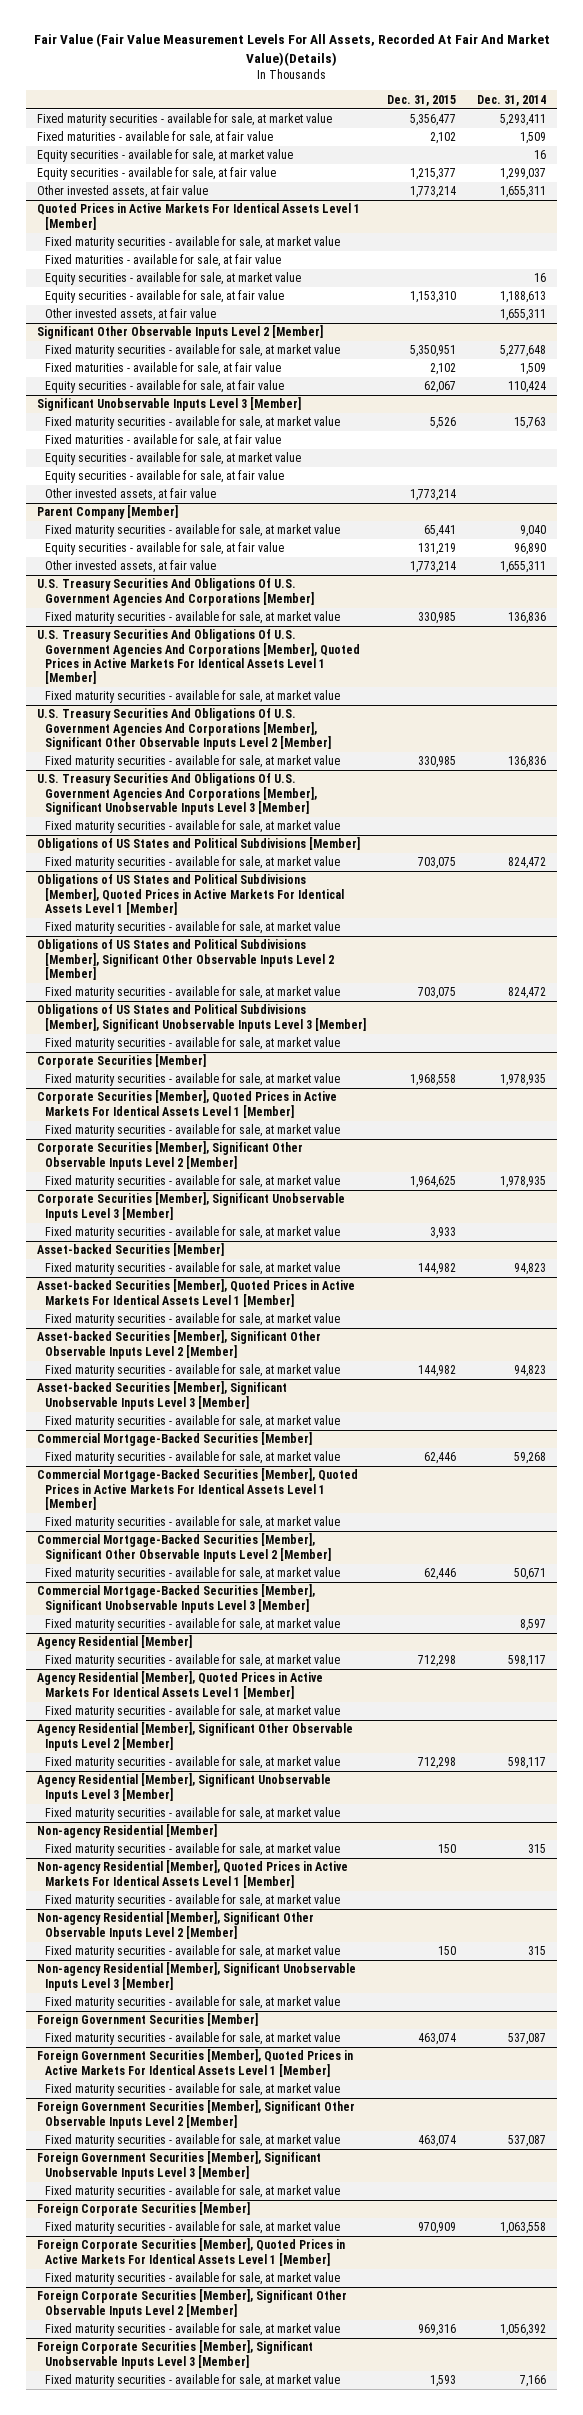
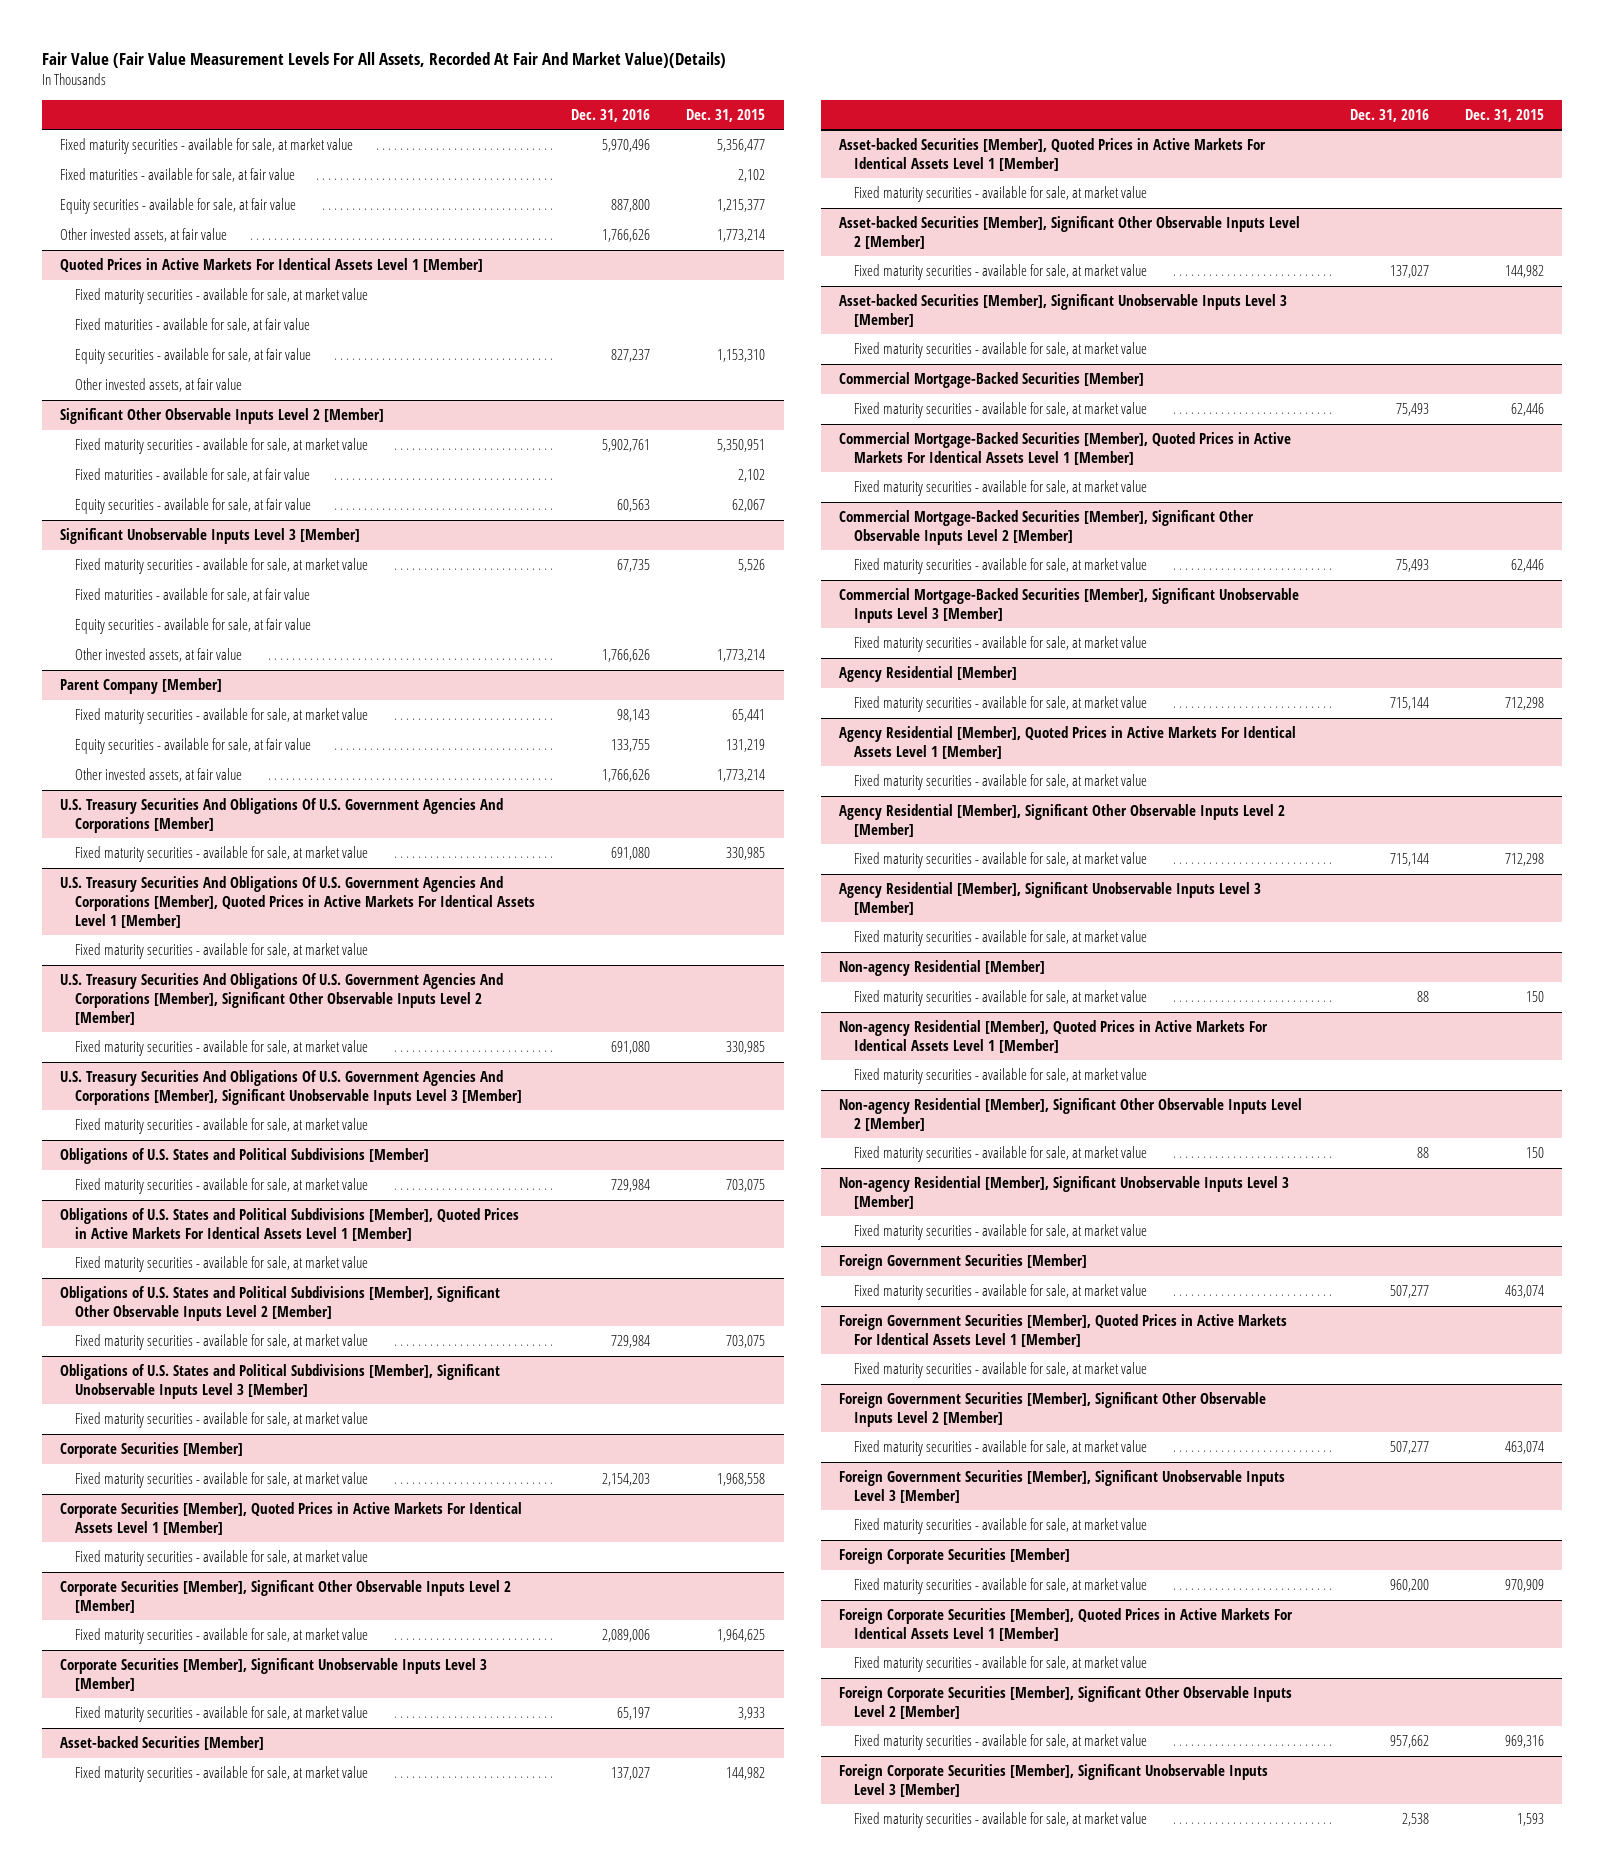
- | Dec. 31, 2015 | Dec. 31, 2014
+ | Dec. 31, 2016 | Dec. 31, 2015
- Equity securities - available for sale, at market value | | 16
@ Quoted Prices in Active Markets For Identical Assets Level 1 [Member]
- Equity securities - available for sale, at market value | | 16
@ Significant Unobservable Inputs Level 3 [Member]
- Equity securities - available for sale, at market value
- Obligations of US States and Political Subdivisions [Member]
+ Obligations of U.S. States and Political Subdivisions [Member]
- Obligations of US States and Political Subdivisions [Member], Quoted Prices in Active Markets For Identical Assets Level 1 [Member]
+ Obligations of U.S. States and Political Subdivisions [Member], Quoted Prices in Active Markets For Identical Assets Level 1 [Member]
- Obligations of US States and Political Subdivisions [Member], Significant Other Observable Inputs Level 2 [Member]
+ Obligations of U.S. States and Political Subdivisions [Member], Significant Other Observable Inputs Level 2 [Member]
- Obligations of US States and Political Subdivisions [Member], Significant Unobservable Inputs Level 3 [Member]
+ Obligations of U.S. States and Political Subdivisions [Member], Significant Unobservable Inputs Level 3 [Member]

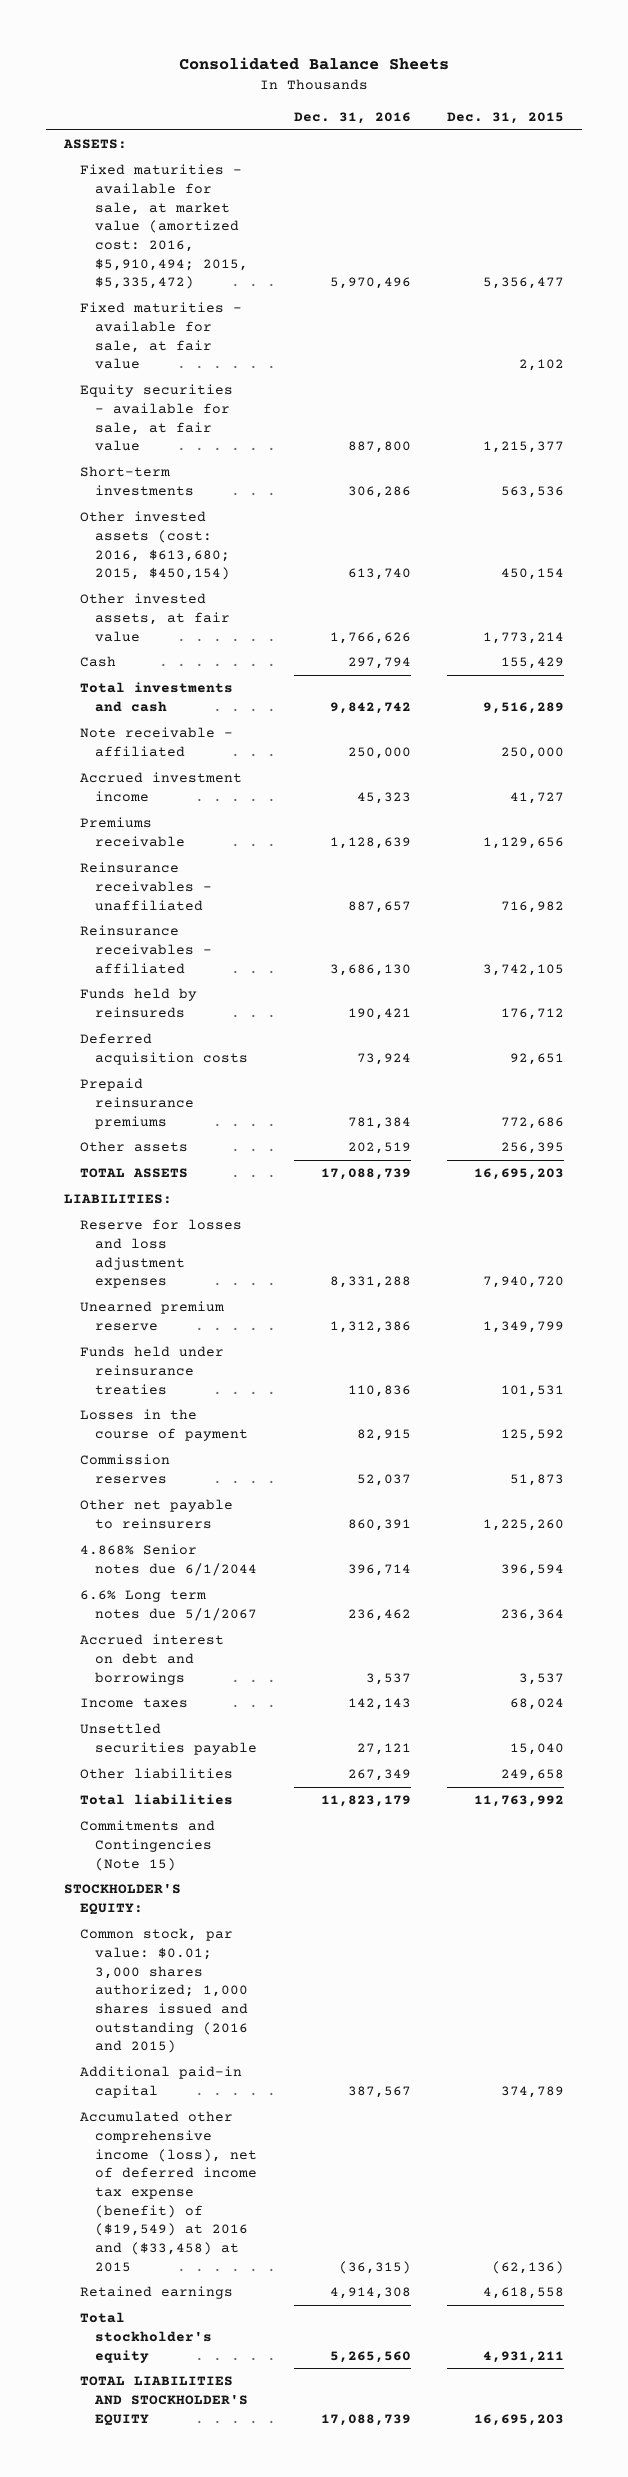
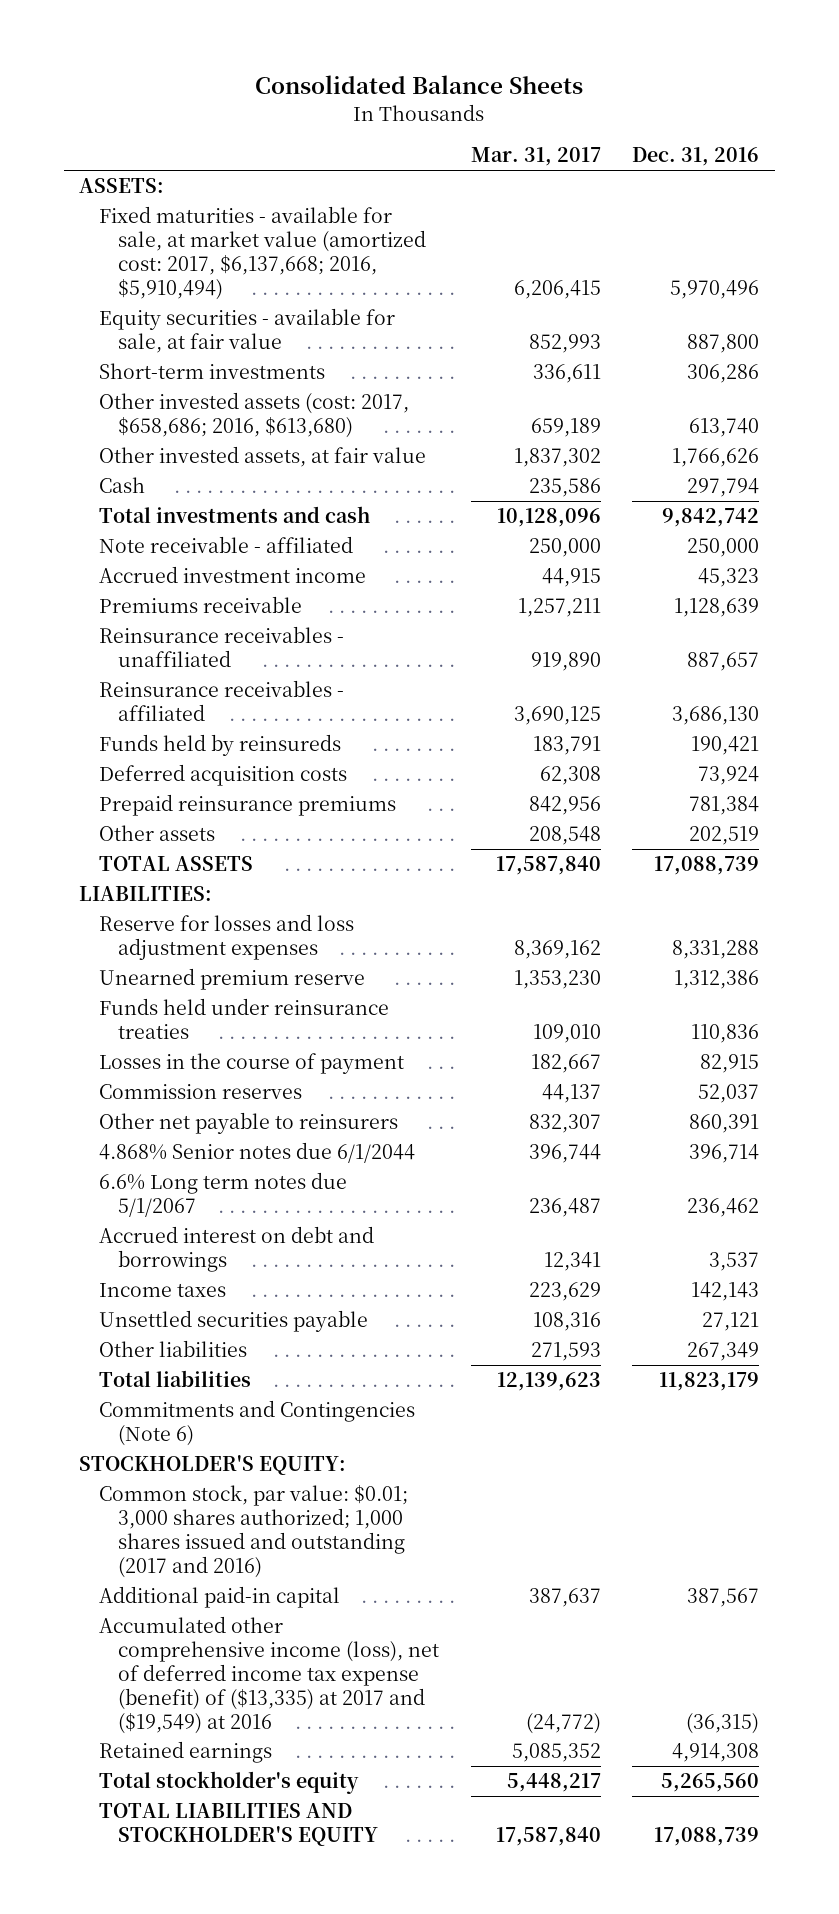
- | Dec. 31, 2016 | Dec. 31, 2015
+ | Mar. 31, 2017 | Dec. 31, 2016
- Fixed maturities - available for sale, at market value (amortized cost: 2016, $5,910,494; 2015, $5,335,472) | 5,970,496 | 5,356,477
- Fixed maturities - available for sale, at fair value | | 2,102
+ Fixed maturities - available for sale, at market value (amortized cost: 2017, $6,137,668; 2016, $5,910,494) | 6,206,415 | 5,970,496
- Other invested assets (cost: 2016, $613,680; 2015, $450,154) | 613,740 | 450,154
+ Other invested assets (cost: 2017, $658,686; 2016, $613,680) | 659,189 | 613,740
- Commitments and Contingencies (Note 15)
+ Commitments and Contingencies (Note 6)
- Common stock, par value: $0.01; 3,000 shares authorized; 1,000 shares issued and outstanding (2016 and 2015)
+ Common stock, par value: $0.01; 3,000 shares authorized; 1,000 shares issued and outstanding (2017 and 2016)
- Accumulated other comprehensive income (loss), net of deferred income tax expense (benefit) of ($19,549) at 2016 and ($33,458) at 2015 | (36,315) | (62,136)
+ Accumulated other comprehensive income (loss), net of deferred income tax expense (benefit) of ($13,335) at 2017 and ($19,549) at 2016 | (24,772) | (36,315)

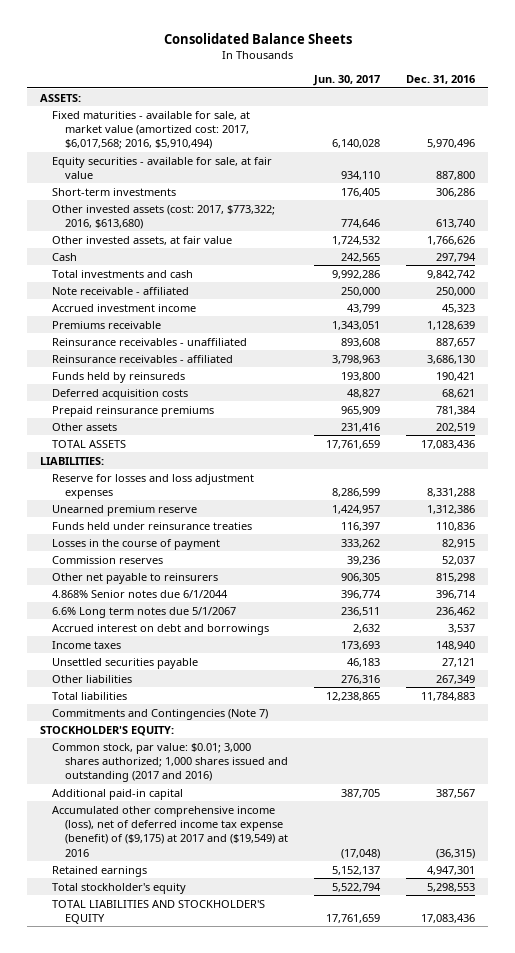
- | Mar. 31, 2017 | Dec. 31, 2016
+ | Jun. 30, 2017 | Dec. 31, 2016
- Fixed maturities - available for sale, at market value (amortized cost: 2017, $6,137,668; 2016, $5,910,494) | 6,206,415 | 5,970,496
+ Fixed maturities - available for sale, at market value (amortized cost: 2017, $6,017,568; 2016, $5,910,494) | 6,140,028 | 5,970,496
- Other invested assets (cost: 2017, $658,686; 2016, $613,680) | 659,189 | 613,740
+ Other invested assets (cost: 2017, $773,322; 2016, $613,680) | 774,646 | 613,740
- Deferred acquisition costs | 62,308 | 73,924
+ Deferred acquisition costs | 48,827 | 68,621
- TOTAL ASSETS | 17,587,840 | 17,088,739
+ TOTAL ASSETS | 17,761,659 | 17,083,436
- Other net payable to reinsurers | 832,307 | 860,391
+ Other net payable to reinsurers | 906,305 | 815,298
- Income taxes | 223,629 | 142,143
+ Income taxes | 173,693 | 148,940
- Total liabilities | 12,139,623 | 11,823,179
- Commitments and Contingencies (Note 6)
+ Total liabilities | 12,238,865 | 11,784,883
+ Commitments and Contingencies (Note 7)
- Accumulated other comprehensive income (loss), net of deferred income tax expense (benefit) of ($13,335) at 2017 and ($19,549) at 2016 | (24,772) | (36,315)
- Retained earnings | 5,085,352 | 4,914,308
- Total stockholder's equity | 5,448,217 | 5,265,560
- TOTAL LIABILITIES AND STOCKHOLDER'S EQUITY | 17,587,840 | 17,088,739
+ Accumulated other comprehensive income (loss), net of deferred income tax expense (benefit) of ($9,175) at 2017 and ($19,549) at 2016 | (17,048) | (36,315)
+ Retained earnings | 5,152,137 | 4,947,301
+ Total stockholder's equity | 5,522,794 | 5,298,553
+ TOTAL LIABILITIES AND STOCKHOLDER'S EQUITY | 17,761,659 | 17,083,436

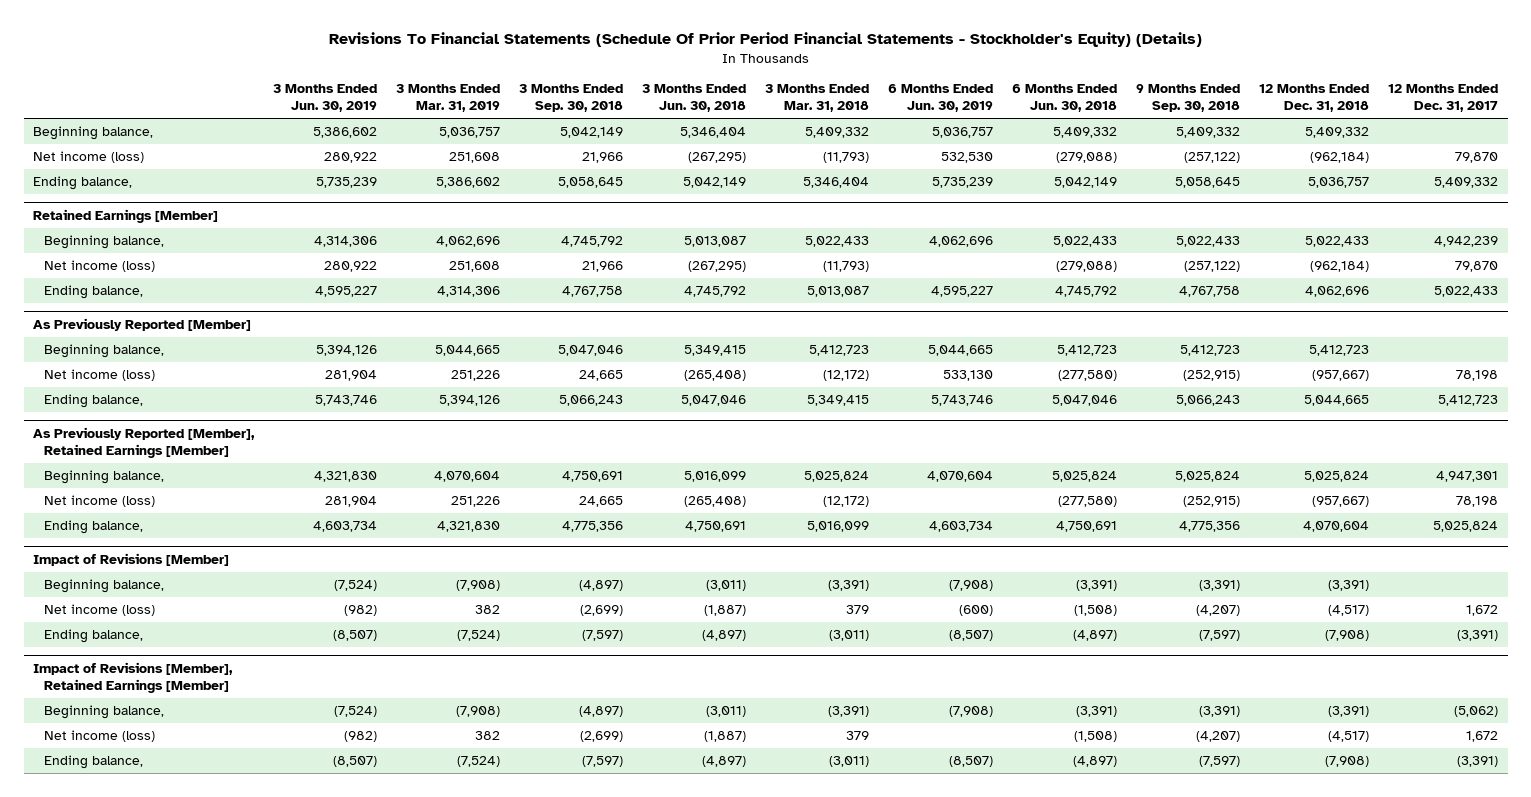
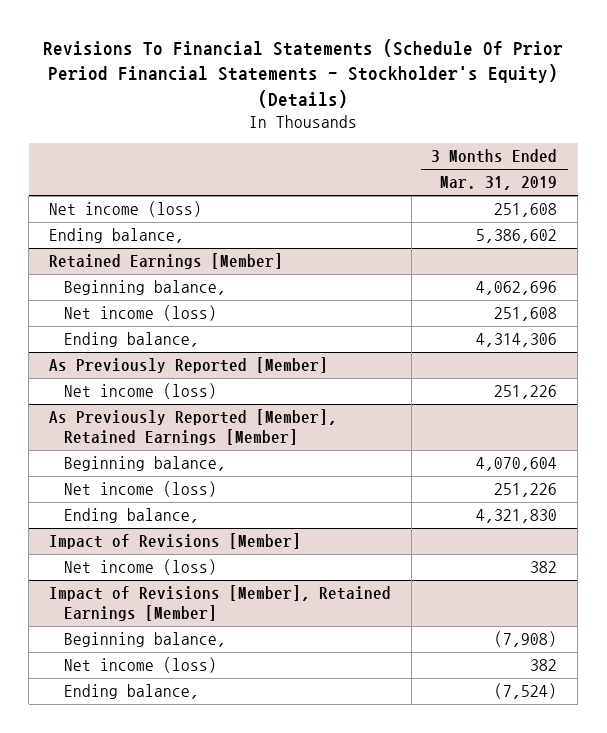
- | 3 Months Ended Jun. 30, 2019 | 3 Months Ended Mar. 31, 2019 | 3 Months Ended Sep. 30, 2018 | 3 Months Ended Jun. 30, 2018 | 3 Months Ended Mar. 31, 2018 | 6 Months Ended Jun. 30, 2019 | 6 Months Ended Jun. 30, 2018 | 9 Months Ended Sep. 30, 2018 | 12 Months Ended Dec. 31, 2018 | 12 Months Ended Dec. 31, 2017
+ | 3 Months Ended Mar. 31, 2019
- Beginning balance, | 5,386,602 | 5,036,757 | 5,042,149 | 5,346,404 | 5,409,332 | 5,036,757 | 5,409,332 | 5,409,332 | 5,409,332 |
@ As Previously Reported [Member]
- Beginning balance, | 5,394,126 | 5,044,665 | 5,047,046 | 5,349,415 | 5,412,723 | 5,044,665 | 5,412,723 | 5,412,723 | 5,412,723 |
- Ending balance, | 5,743,746 | 5,394,126 | 5,066,243 | 5,047,046 | 5,349,415 | 5,743,746 | 5,047,046 | 5,066,243 | 5,044,665 | 5,412,723
@ Impact of Revisions [Member]
- Beginning balance, | (7,524) | (7,908) | (4,897) | (3,011) | (3,391) | (7,908) | (3,391) | (3,391) | (3,391) |
- Ending balance, | (8,507) | (7,524) | (7,597) | (4,897) | (3,011) | (8,507) | (4,897) | (7,597) | (7,908) | (3,391)

